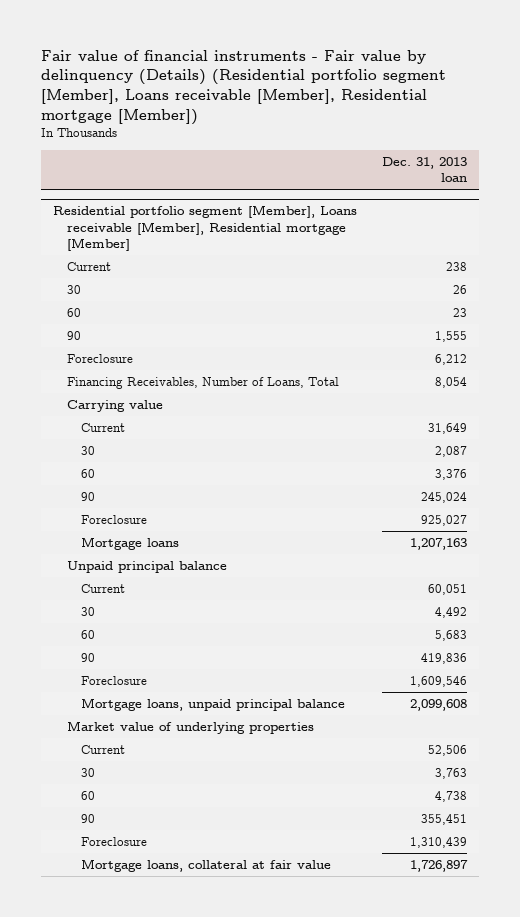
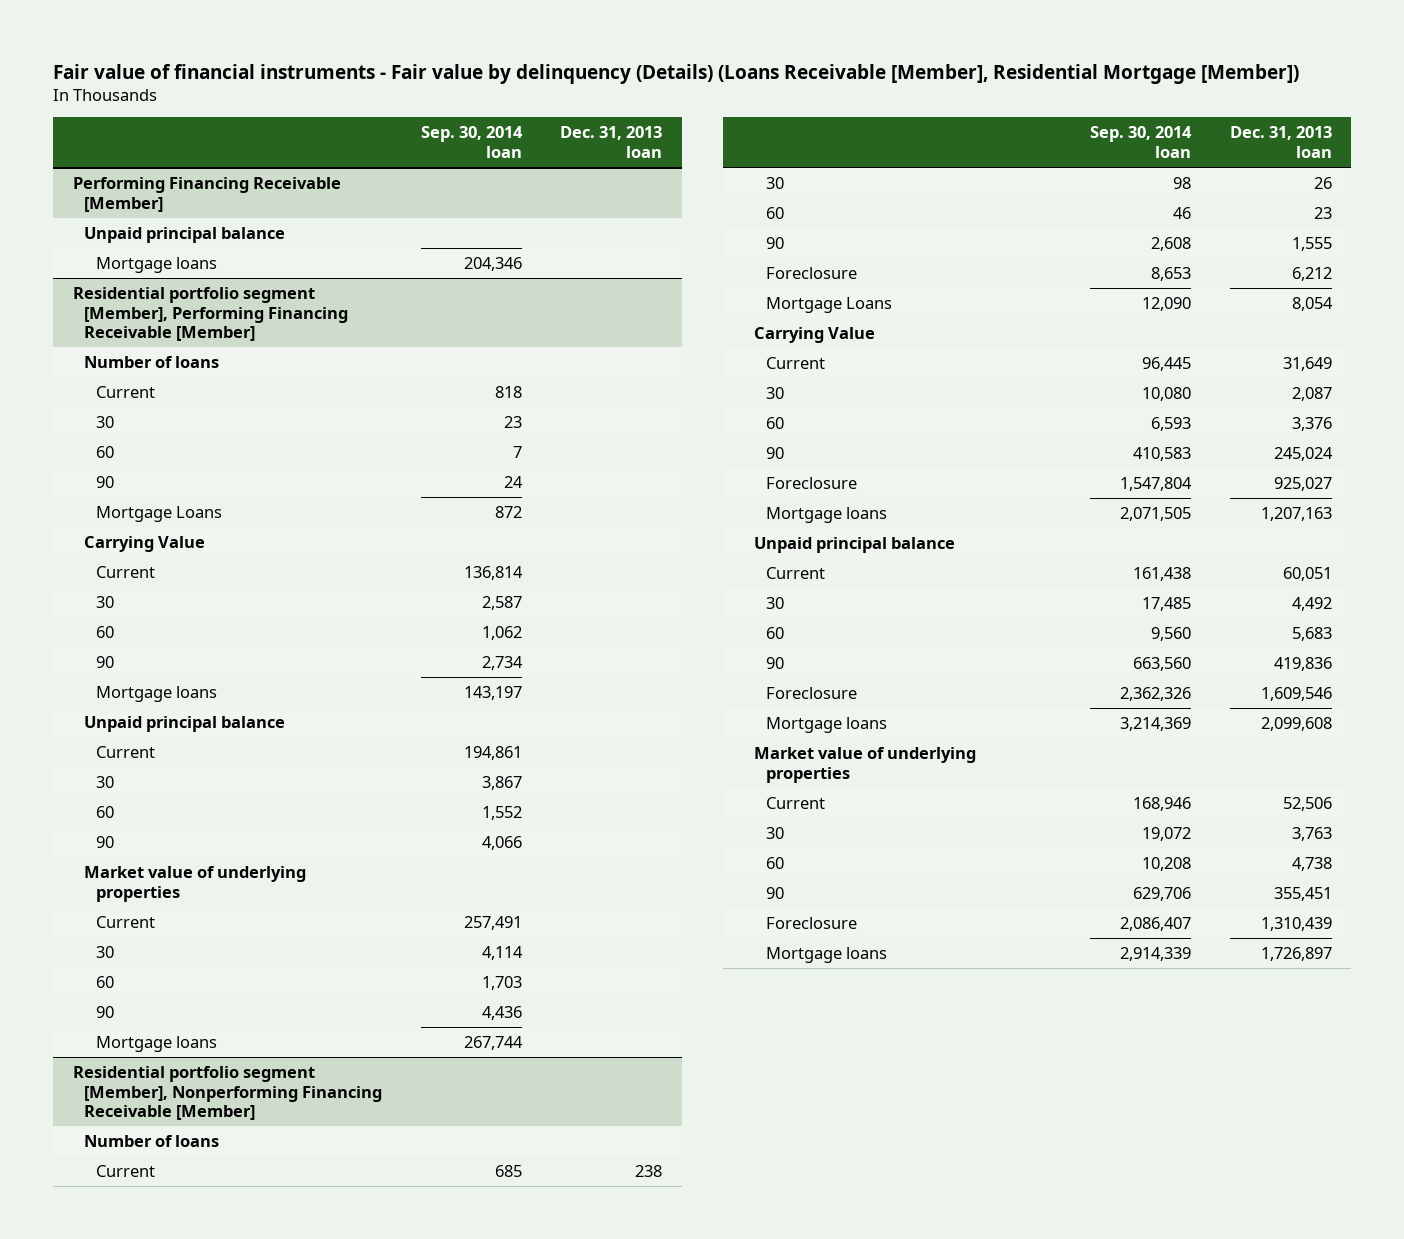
- Fair value of financial instruments - Fair value by delinquency (Details) (Residential portfolio segment [Member], Loans receivable [Member], Residential mortgage [Member])
+ Fair value of financial instruments - Fair value by delinquency (Details) (Loans Receivable [Member], Residential Mortgage [Member])
- | Dec. 31, 2013 loan
+ | Sep. 30, 2014 loan | Dec. 31, 2013 loan
- Residential portfolio segment [Member], Loans receivable [Member], Residential mortgage [Member]
+ Performing Financing Receivable [Member]
+ Unpaid principal balance
+ Mortgage loans | 204,346 |
+ Residential portfolio segment [Member], Performing Financing Receivable [Member]
+ Number of loans
+ Current | 818 |
+ 30 | 23 |
+ 60 | 7 |
+ 90 | 24 |
+ Mortgage Loans | 872 |
+ Carrying Value
+ Current | 136,814 |
+ 30 | 2,587 |
+ 60 | 1,062 |
+ 90 | 2,734 |
+ Mortgage loans | 143,197 |
+ Unpaid principal balance
+ Current | 194,861 |
+ 30 | 3,867 |
+ 60 | 1,552 |
+ 90 | 4,066 |
+ Market value of underlying properties
+ Current | 257,491 |
+ 30 | 4,114 |
+ 60 | 1,703 |
+ 90 | 4,436 |
+ Mortgage loans | 267,744 |
+ Residential portfolio segment [Member], Nonperforming Financing Receivable [Member]
+ Number of loans
- Financing Receivables, Number of Loans, Total | 8,054
- Carrying value
+ Mortgage Loans | 12,090 | 8,054
+ Carrying Value
- Mortgage loans, unpaid principal balance | 2,099,608
+ Mortgage loans | 3,214,369 | 2,099,608
- Mortgage loans, collateral at fair value | 1,726,897
+ Mortgage loans | 2,914,339 | 1,726,897

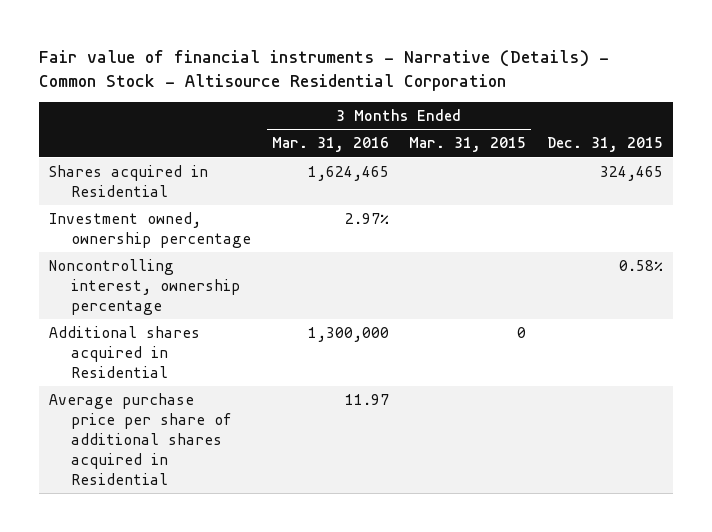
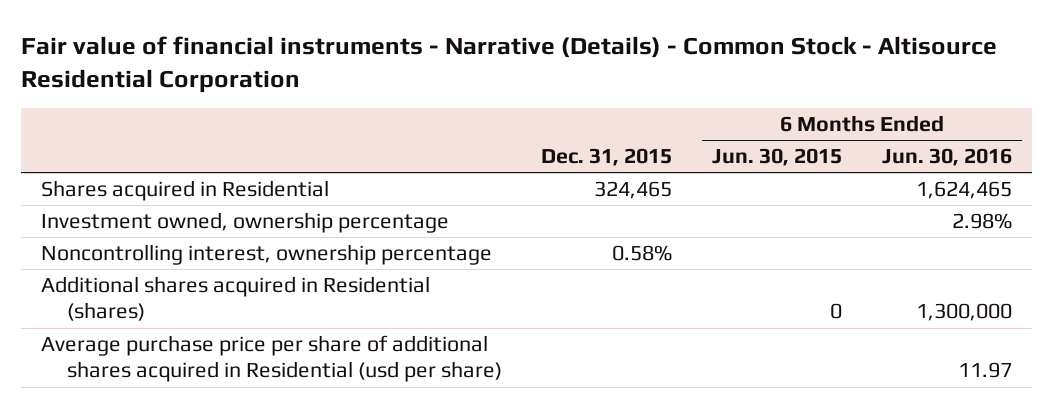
- | 3 Months Ended Mar. 31, 2016 | 3 Months Ended Mar. 31, 2015 | Dec. 31, 2015
+ | Dec. 31, 2015 | 6 Months Ended Jun. 30, 2015 | 6 Months Ended Jun. 30, 2016
- Additional shares acquired in Residential | 1,300,000 | 0 |
- Average purchase price per share of additional shares acquired in Residential | 11.97 | |
+ Additional shares acquired in Residential (shares) | | 0 | 1,300,000
+ Average purchase price per share of additional shares acquired in Residential (usd per share) | | | 11.97

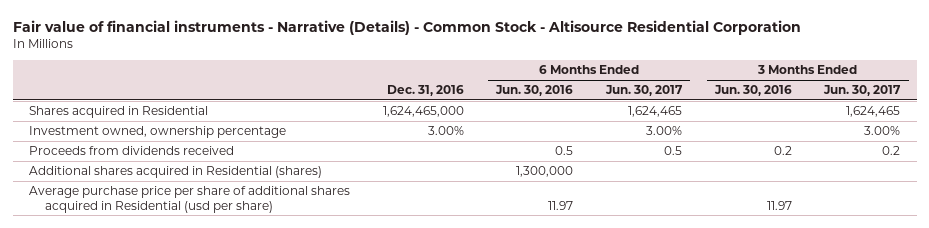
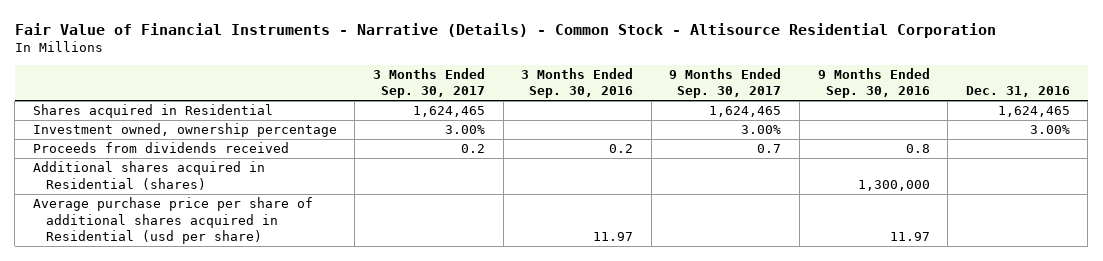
- Fair value of financial instruments - Narrative (Details) - Common Stock - Altisource Residential Corporation
+ Fair Value of Financial Instruments - Narrative (Details) - Common Stock - Altisource Residential Corporation
- | Dec. 31, 2016 | 6 Months Ended Jun. 30, 2016 | 6 Months Ended Jun. 30, 2017 | 3 Months Ended Jun. 30, 2016 | 3 Months Ended Jun. 30, 2017
+ | 3 Months Ended Sep. 30, 2017 | 3 Months Ended Sep. 30, 2016 | 9 Months Ended Sep. 30, 2017 | 9 Months Ended Sep. 30, 2016 | Dec. 31, 2016
- Shares acquired in Residential | 1,624,465,000 | | 1,624,465 | | 1,624,465
+ Shares acquired in Residential | 1,624,465 | | 1,624,465 | | 1,624,465

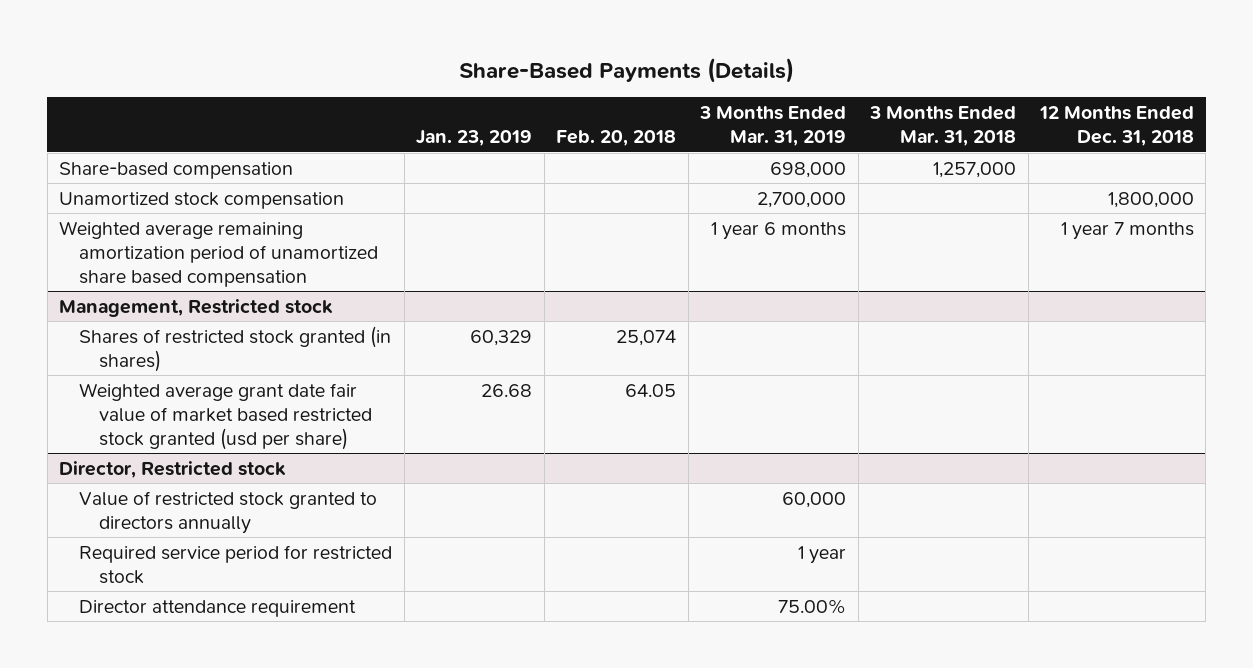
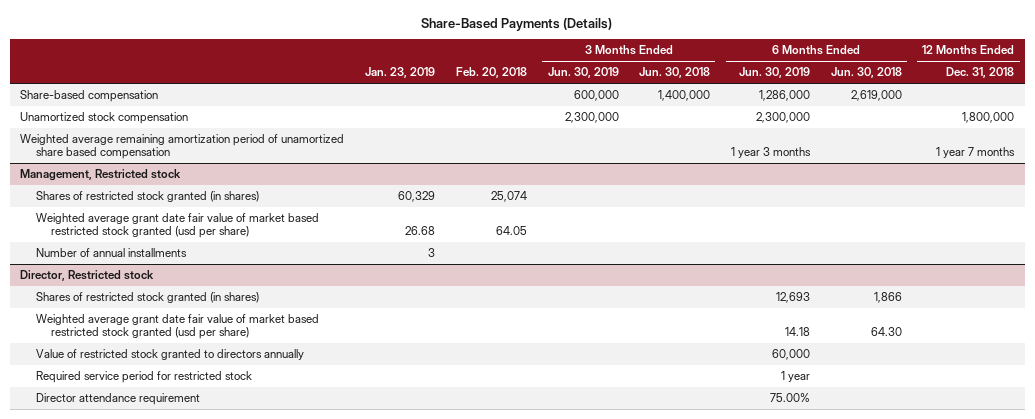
- | Jan. 23, 2019 | Feb. 20, 2018 | 3 Months Ended Mar. 31, 2019 | 3 Months Ended Mar. 31, 2018 | 12 Months Ended Dec. 31, 2018
+ | Jan. 23, 2019 | Feb. 20, 2018 | 3 Months Ended Jun. 30, 2019 | 3 Months Ended Jun. 30, 2018 | 6 Months Ended Jun. 30, 2019 | 6 Months Ended Jun. 30, 2018 | 12 Months Ended Dec. 31, 2018
@ Management, Restricted stock
+ Number of annual installments | 3 | | | | | |
@ Director, Restricted stock
+ Shares of restricted stock granted (in shares) | | | | | 12,693 | 1,866 |
+ Weighted average grant date fair value of market based restricted stock granted (usd per share) | | | | | 14.18 | 64.30 |

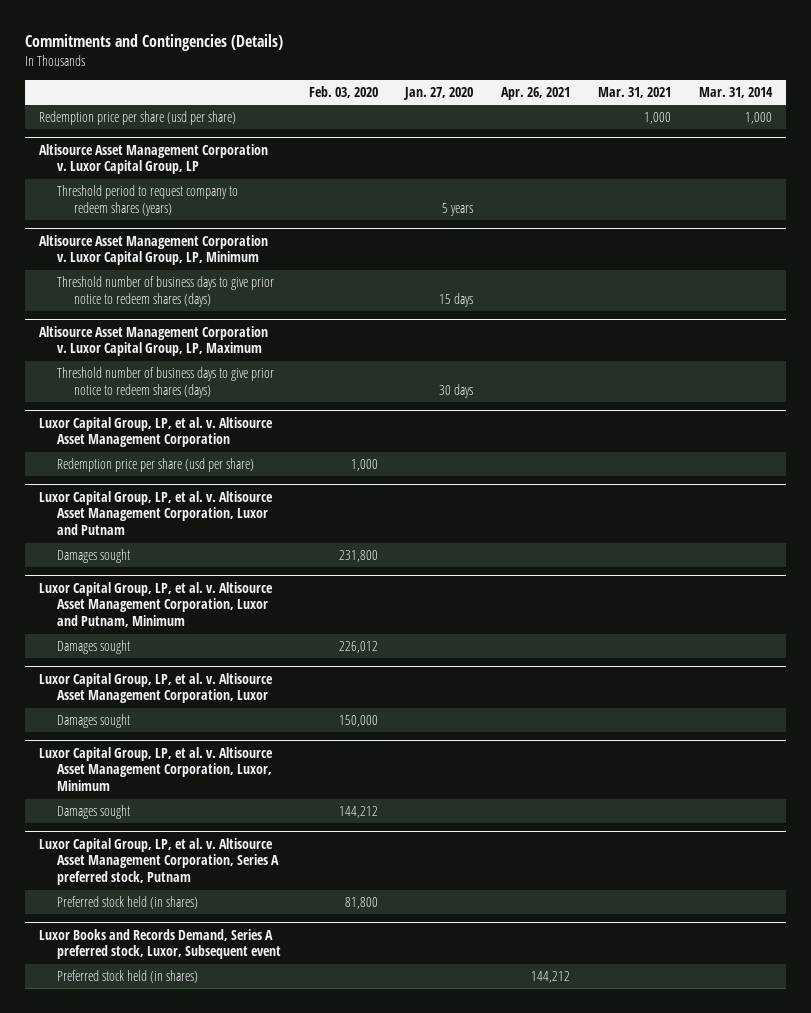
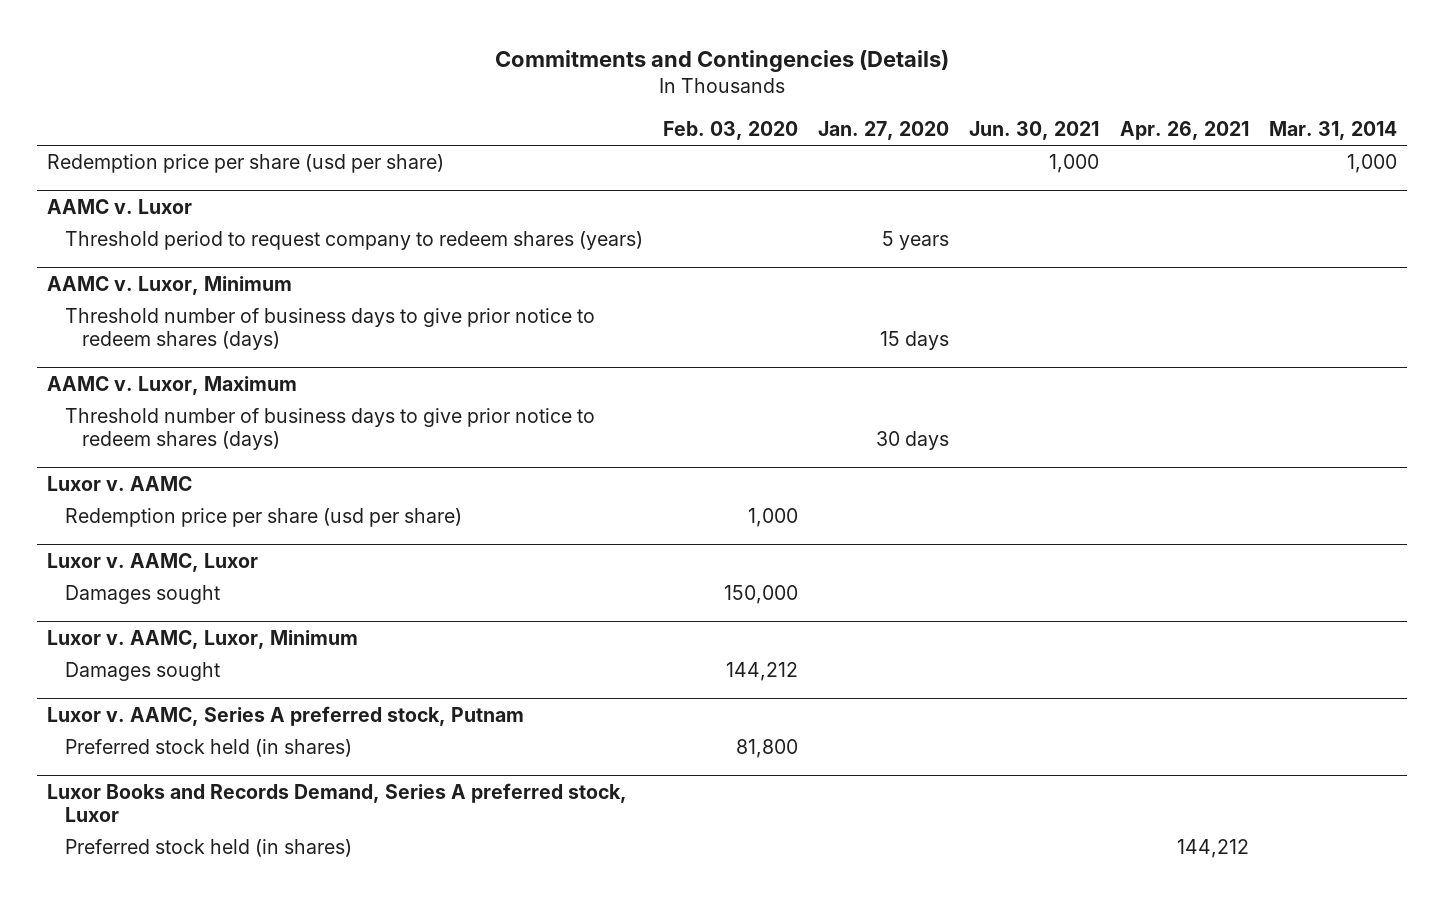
- | Feb. 03, 2020 | Jan. 27, 2020 | Apr. 26, 2021 | Mar. 31, 2021 | Mar. 31, 2014
+ | Feb. 03, 2020 | Jan. 27, 2020 | Jun. 30, 2021 | Apr. 26, 2021 | Mar. 31, 2014
- Altisource Asset Management Corporation v. Luxor Capital Group, LP
+ AAMC v. Luxor
- Altisource Asset Management Corporation v. Luxor Capital Group, LP, Minimum
+ AAMC v. Luxor, Minimum
- Altisource Asset Management Corporation v. Luxor Capital Group, LP, Maximum
+ AAMC v. Luxor, Maximum
- Luxor Capital Group, LP, et al. v. Altisource Asset Management Corporation
+ Luxor v. AAMC
- Luxor Capital Group, LP, et al. v. Altisource Asset Management Corporation, Luxor and Putnam
- Damages sought | 231,800 | | | |
- Luxor Capital Group, LP, et al. v. Altisource Asset Management Corporation, Luxor and Putnam, Minimum
- Damages sought | 226,012 | | | |
- Luxor Capital Group, LP, et al. v. Altisource Asset Management Corporation, Luxor
+ Luxor v. AAMC, Luxor
- Luxor Capital Group, LP, et al. v. Altisource Asset Management Corporation, Luxor, Minimum
+ Luxor v. AAMC, Luxor, Minimum
- Luxor Capital Group, LP, et al. v. Altisource Asset Management Corporation, Series A preferred stock, Putnam
+ Luxor v. AAMC, Series A preferred stock, Putnam
- Luxor Books and Records Demand, Series A preferred stock, Luxor, Subsequent event
+ Luxor Books and Records Demand, Series A preferred stock, Luxor

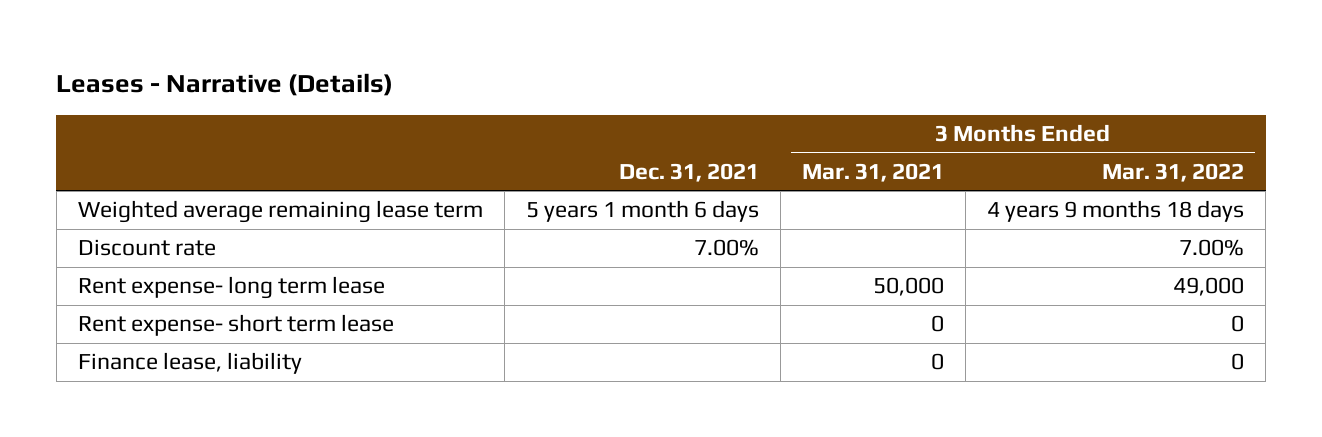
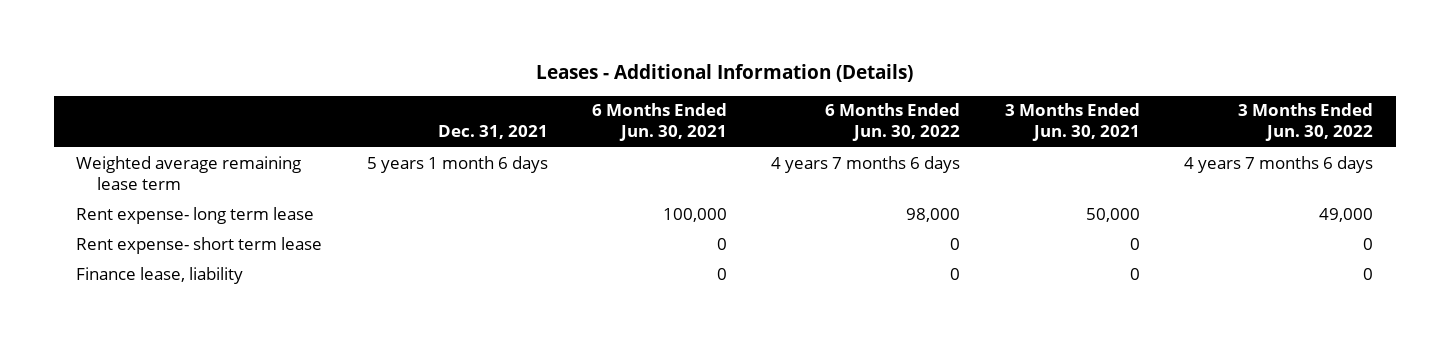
- Leases - Narrative (Details)
+ Leases - Additional Information (Details)
- | Dec. 31, 2021 | 3 Months Ended Mar. 31, 2021 | 3 Months Ended Mar. 31, 2022
+ | Dec. 31, 2021 | 6 Months Ended Jun. 30, 2021 | 6 Months Ended Jun. 30, 2022 | 3 Months Ended Jun. 30, 2021 | 3 Months Ended Jun. 30, 2022
- Discount rate | 7.00% | | 7.00%

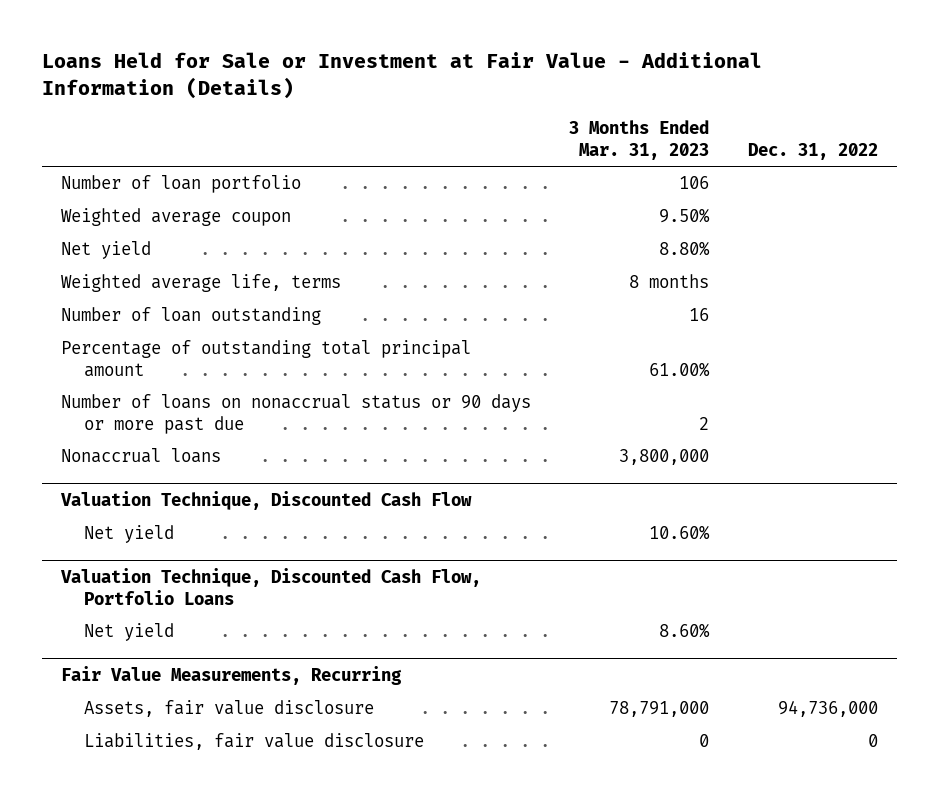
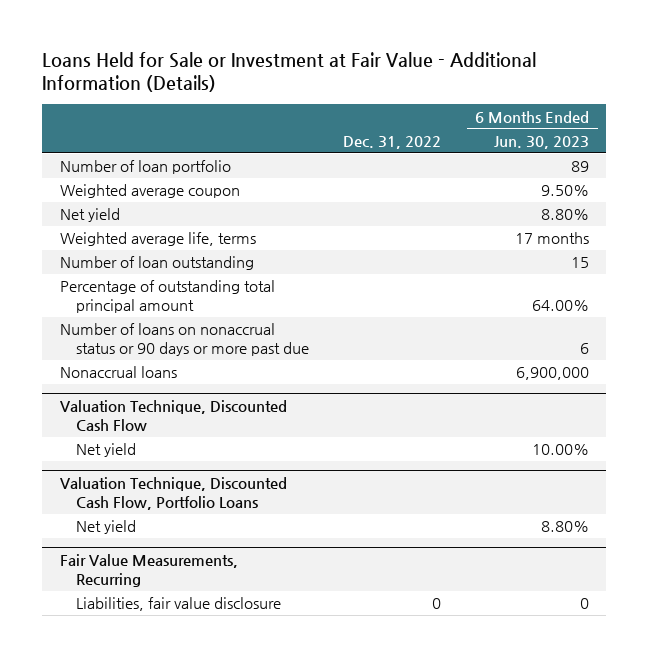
- | 3 Months Ended Mar. 31, 2023 | Dec. 31, 2022
+ | Dec. 31, 2022 | 6 Months Ended Jun. 30, 2023
@ Fair Value Measurements, Recurring
- Assets, fair value disclosure | 78,791,000 | 94,736,000

